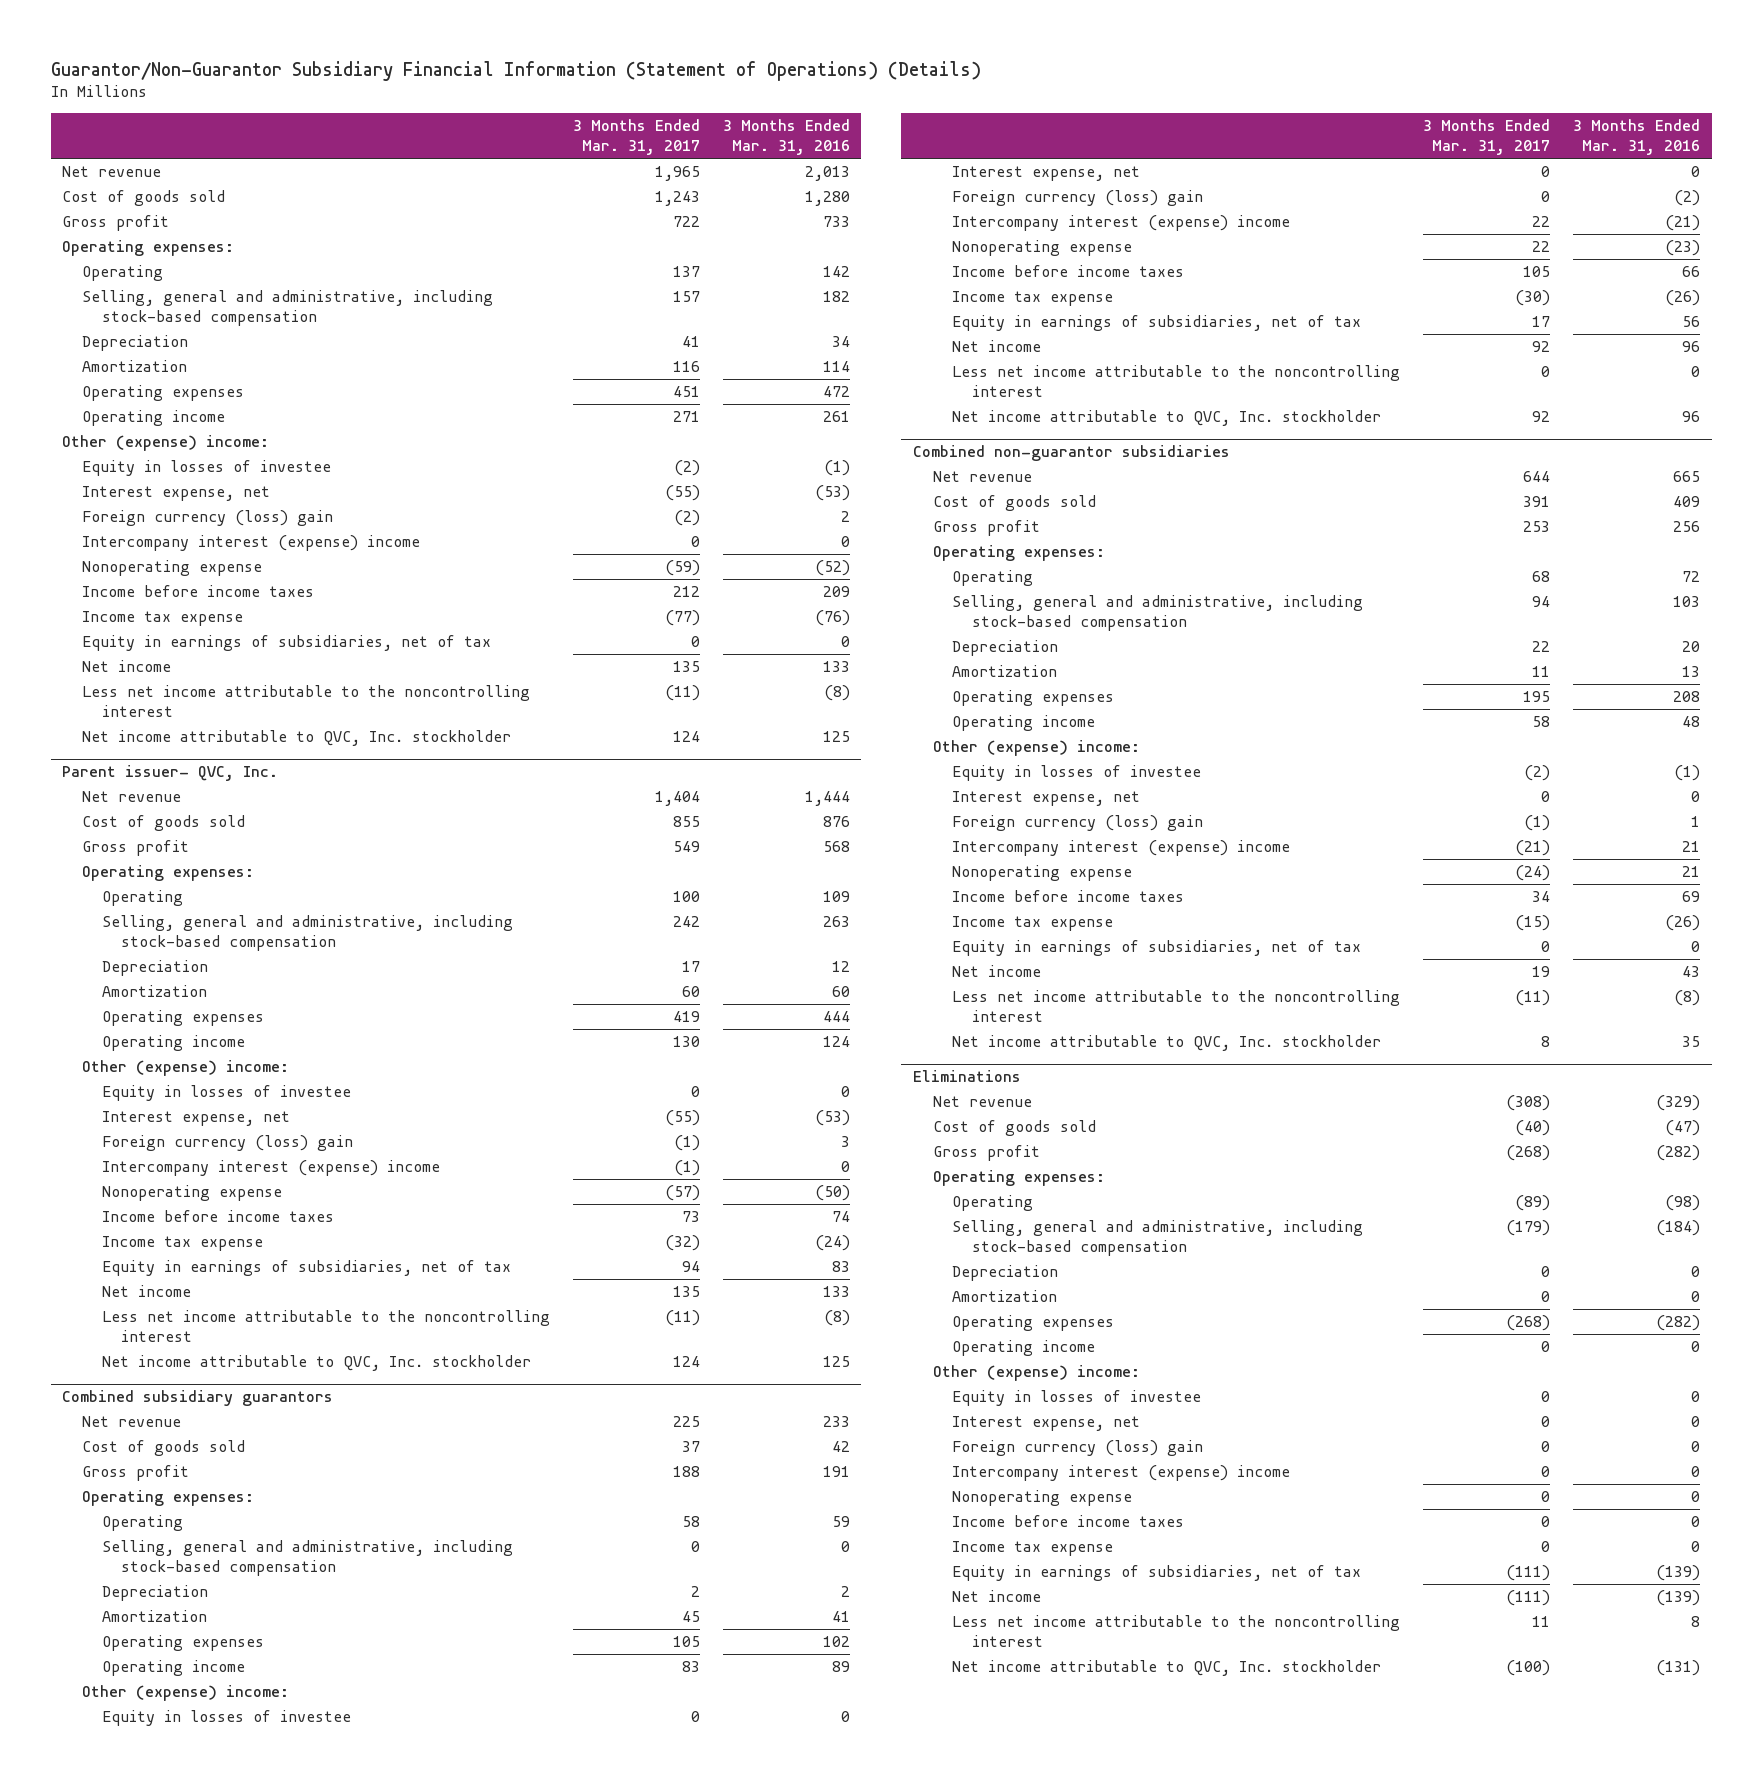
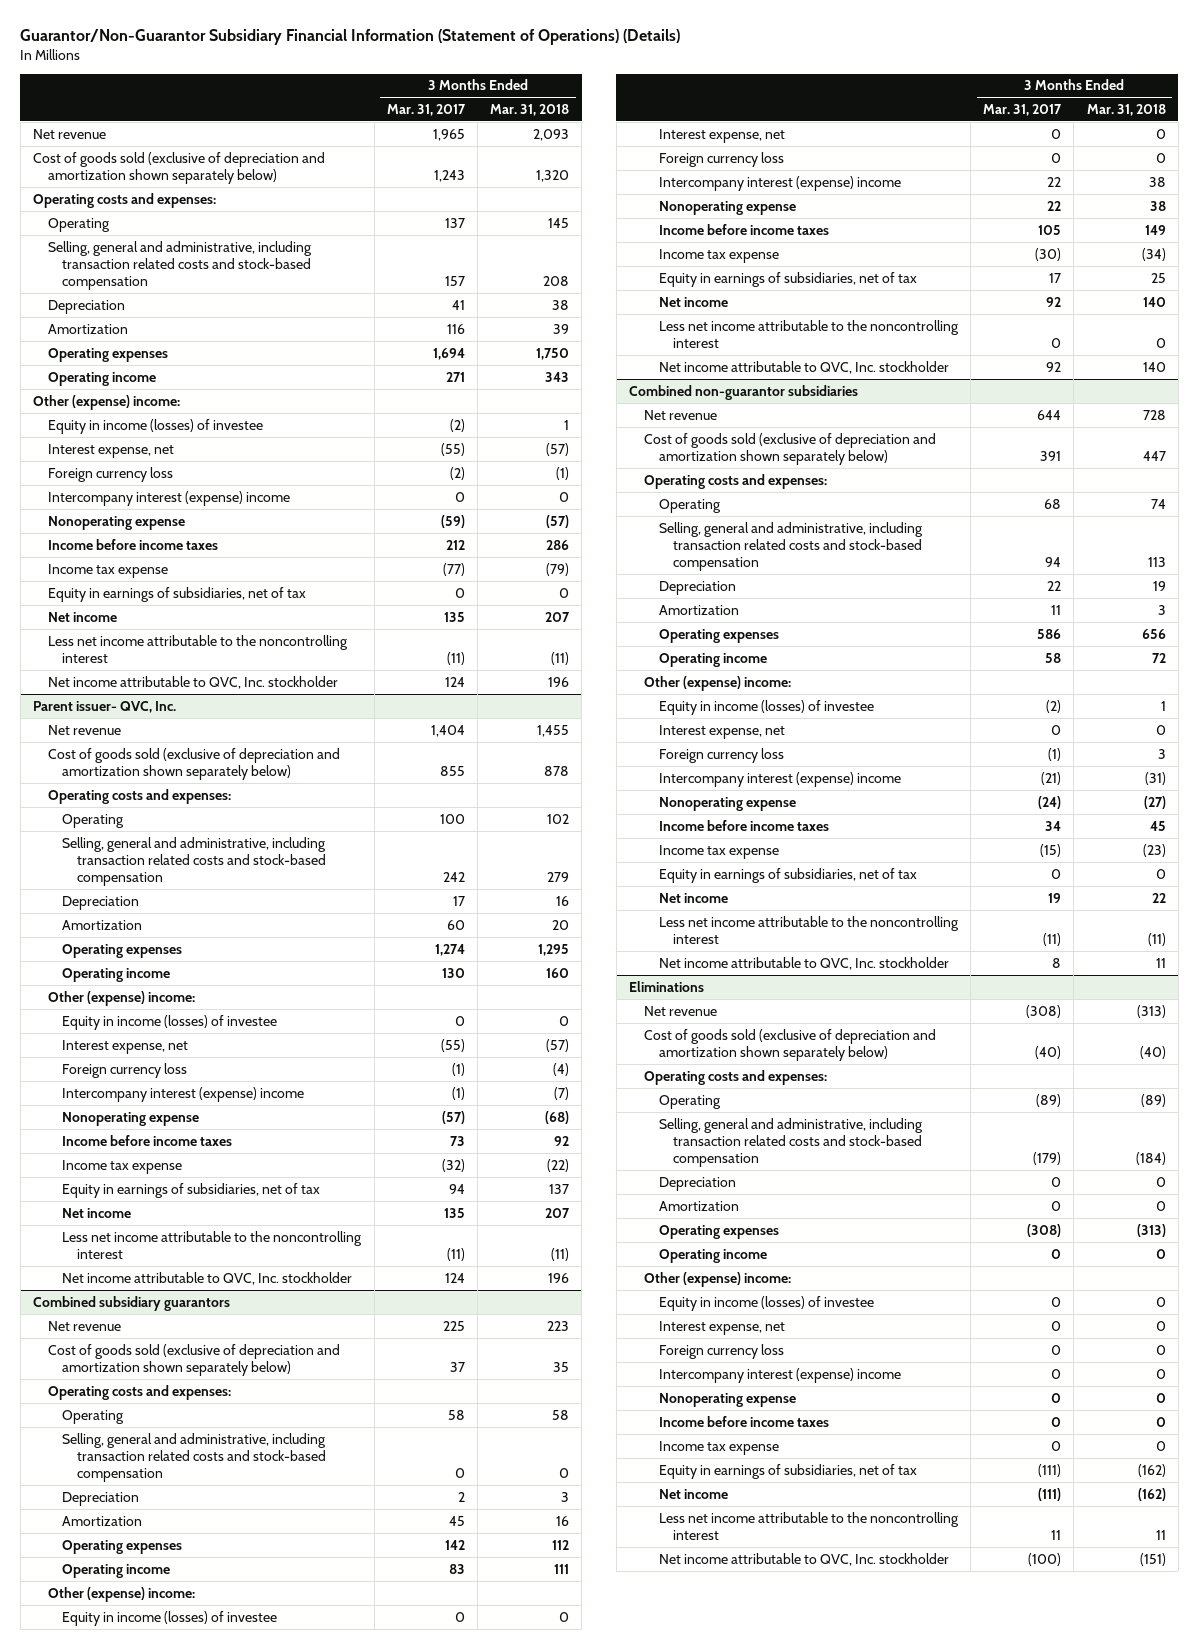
- | 3 Months Ended Mar. 31, 2017 | 3 Months Ended Mar. 31, 2016
+ | 3 Months Ended Mar. 31, 2017 | 3 Months Ended Mar. 31, 2018
- Cost of goods sold | 1,243 | 1,280
- Gross profit | 722 | 733
- Operating expenses:
+ Cost of goods sold (exclusive of depreciation and amortization shown separately below) | 1,243 | 1,320
+ Operating costs and expenses:
- Selling, general and administrative, including stock-based compensation | 157 | 182
+ Selling, general and administrative, including transaction related costs and stock-based compensation | 157 | 208
- Operating expenses | 451 | 472
+ Operating expenses | 1,694 | 1,750
- Equity in losses of investee | (2) | (1)
+ Equity in income (losses) of investee | (2) | 1
- Foreign currency (loss) gain | (2) | 2
+ Foreign currency loss | (2) | (1)
@ Parent issuer- QVC, Inc.
- Cost of goods sold | 855 | 876
- Gross profit | 549 | 568
- Operating expenses:
+ Cost of goods sold (exclusive of depreciation and amortization shown separately below) | 855 | 878
+ Operating costs and expenses:
- Selling, general and administrative, including stock-based compensation | 242 | 263
+ Selling, general and administrative, including transaction related costs and stock-based compensation | 242 | 279
- Operating expenses | 419 | 444
+ Operating expenses | 1,274 | 1,295
- Equity in losses of investee | 0 | 0
+ Equity in income (losses) of investee | 0 | 0
- Foreign currency (loss) gain | (1) | 3
+ Foreign currency loss | (1) | (4)
@ Combined subsidiary guarantors
- Cost of goods sold | 37 | 42
- Gross profit | 188 | 191
- Operating expenses:
+ Cost of goods sold (exclusive of depreciation and amortization shown separately below) | 37 | 35
+ Operating costs and expenses:
- Selling, general and administrative, including stock-based compensation | 0 | 0
+ Selling, general and administrative, including transaction related costs and stock-based compensation | 0 | 0
- Operating expenses | 105 | 102
+ Operating expenses | 142 | 112
- Equity in losses of investee | 0 | 0
+ Equity in income (losses) of investee | 0 | 0
- Foreign currency (loss) gain | 0 | (2)
+ Foreign currency loss | 0 | 0
@ Combined non-guarantor subsidiaries
- Cost of goods sold | 391 | 409
- Gross profit | 253 | 256
- Operating expenses:
+ Cost of goods sold (exclusive of depreciation and amortization shown separately below) | 391 | 447
+ Operating costs and expenses:
- Selling, general and administrative, including stock-based compensation | 94 | 103
+ Selling, general and administrative, including transaction related costs and stock-based compensation | 94 | 113
- Operating expenses | 195 | 208
+ Operating expenses | 586 | 656
- Equity in losses of investee | (2) | (1)
+ Equity in income (losses) of investee | (2) | 1
- Foreign currency (loss) gain | (1) | 1
+ Foreign currency loss | (1) | 3
@ Eliminations
- Cost of goods sold | (40) | (47)
- Gross profit | (268) | (282)
- Operating expenses:
+ Cost of goods sold (exclusive of depreciation and amortization shown separately below) | (40) | (40)
+ Operating costs and expenses:
- Selling, general and administrative, including stock-based compensation | (179) | (184)
+ Selling, general and administrative, including transaction related costs and stock-based compensation | (179) | (184)
- Operating expenses | (268) | (282)
+ Operating expenses | (308) | (313)
- Equity in losses of investee | 0 | 0
+ Equity in income (losses) of investee | 0 | 0
- Foreign currency (loss) gain | 0 | 0
+ Foreign currency loss | 0 | 0

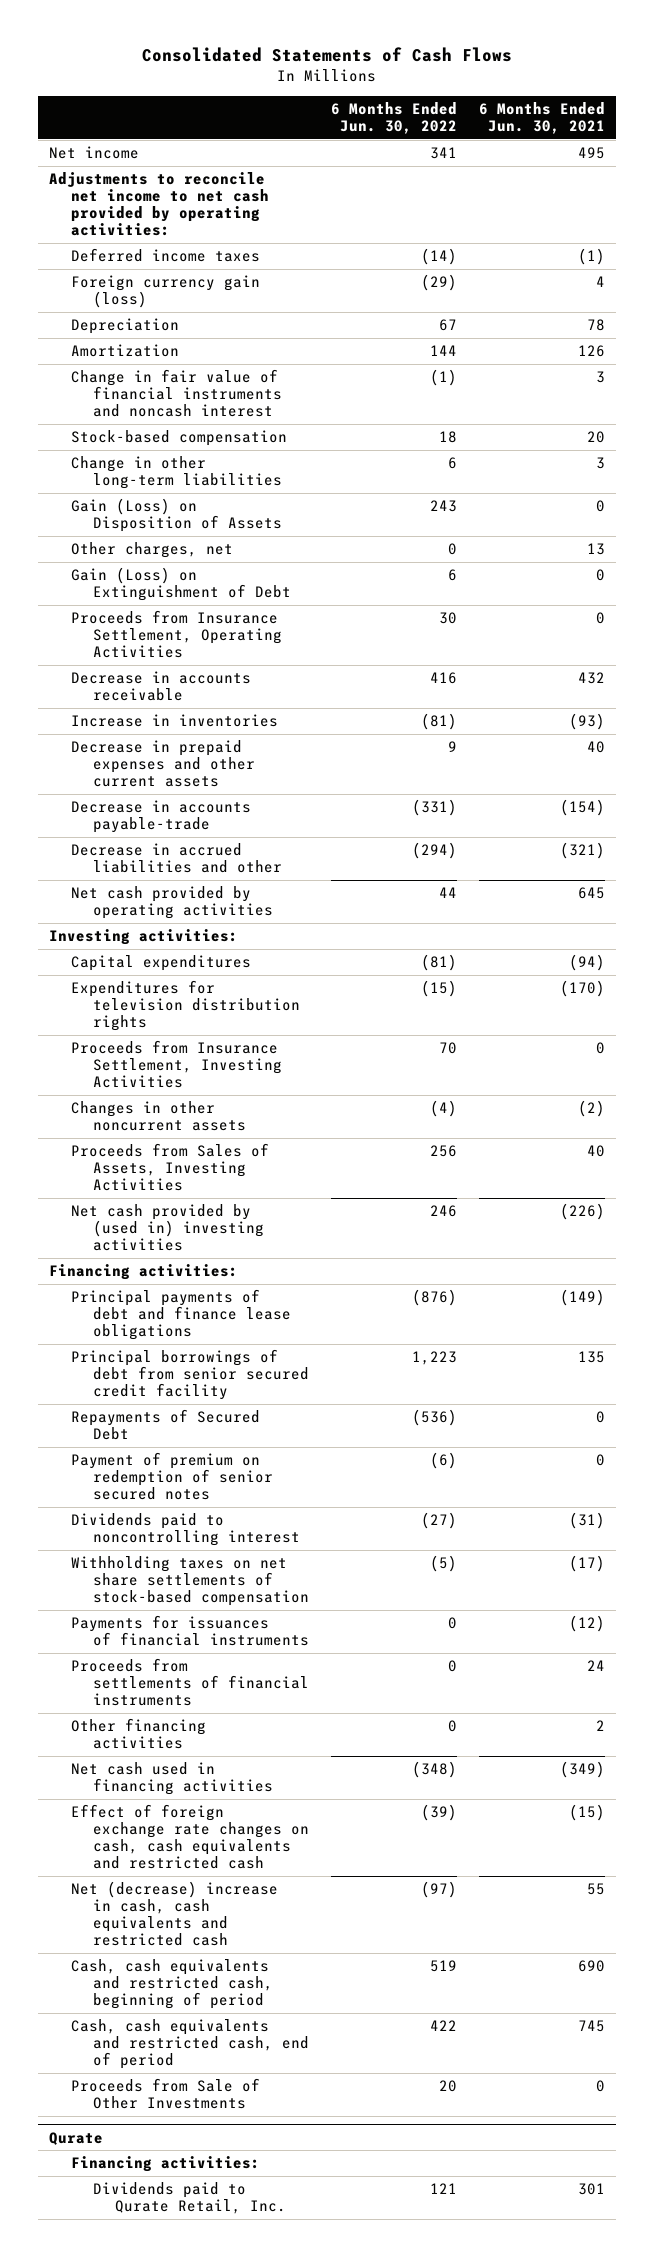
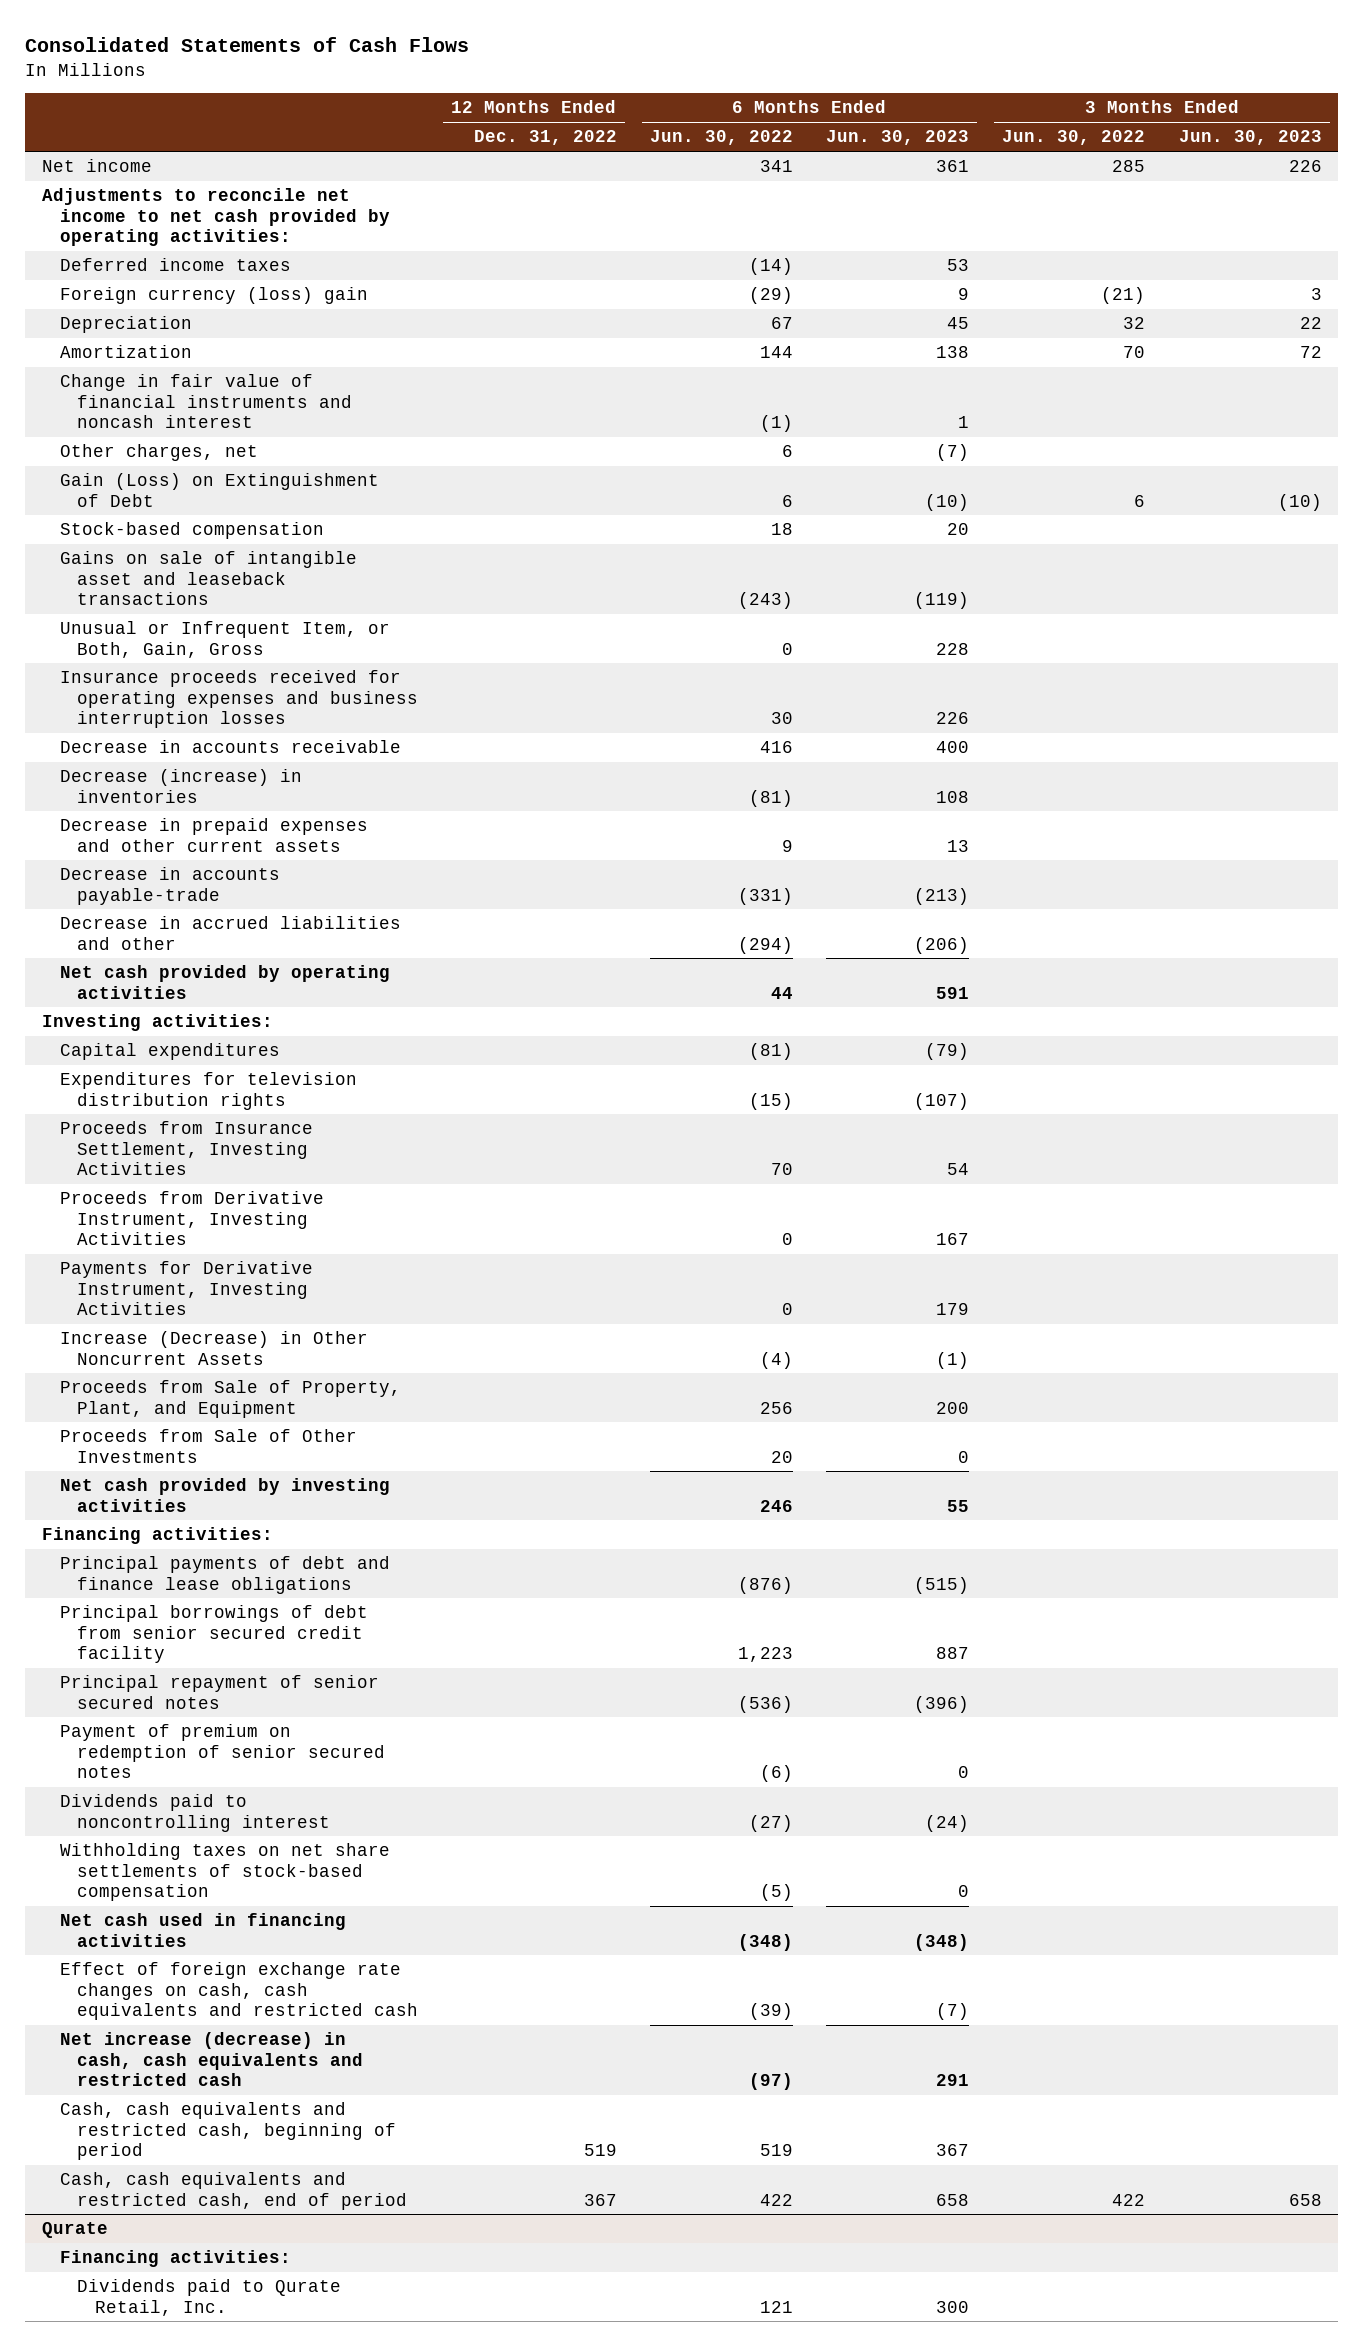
- | 6 Months Ended Jun. 30, 2022 | 6 Months Ended Jun. 30, 2021
+ | 12 Months Ended Dec. 31, 2022 | 6 Months Ended Jun. 30, 2022 | 6 Months Ended Jun. 30, 2023 | 3 Months Ended Jun. 30, 2022 | 3 Months Ended Jun. 30, 2023
- Foreign currency gain (loss) | (29) | 4
+ Foreign currency (loss) gain | | (29) | 9 | (21) | 3
- Change in other long-term liabilities | 6 | 3
- Gain (Loss) on Disposition of Assets | 243 | 0
- Other charges, net | 0 | 13
+ Other charges, net | | 6 | (7) | |
- Proceeds from Insurance Settlement, Operating Activities | 30 | 0
moved down: Stock-based compensation | | 18 | 20 | |
+ Gains on sale of intangible asset and leaseback transactions | | (243) | (119) | |
+ Unusual or Infrequent Item, or Both, Gain, Gross | | 0 | 228 | |
+ Insurance proceeds received for operating expenses and business interruption losses | | 30 | 226 | |
- Increase in inventories | (81) | (93)
+ Decrease (increase) in inventories | | (81) | 108 | |
- Changes in other noncurrent assets | (4) | (2)
- Proceeds from Sales of Assets, Investing Activities | 256 | 40
- Net cash provided by (used in) investing activities | 246 | (226)
+ Proceeds from Derivative Instrument, Investing Activities | | 0 | 167 | |
+ Payments for Derivative Instrument, Investing Activities | | 0 | 179 | |
+ Increase (Decrease) in Other Noncurrent Assets | | (4) | (1) | |
+ Proceeds from Sale of Property, Plant, and Equipment | | 256 | 200 | |
moved up: Proceeds from Sale of Other Investments | | 20 | 0 | |
+ Net cash provided by investing activities | | 246 | 55 | |
- Repayments of Secured Debt | (536) | 0
+ Principal repayment of senior secured notes | | (536) | (396) | |
- Payments for issuances of financial instruments | 0 | (12)
- Proceeds from settlements of financial instruments | 0 | 24
- Other financing activities | 0 | 2
- Net (decrease) increase in cash, cash equivalents and restricted cash | (97) | 55
+ Net increase (decrease) in cash, cash equivalents and restricted cash | | (97) | 291 | |

